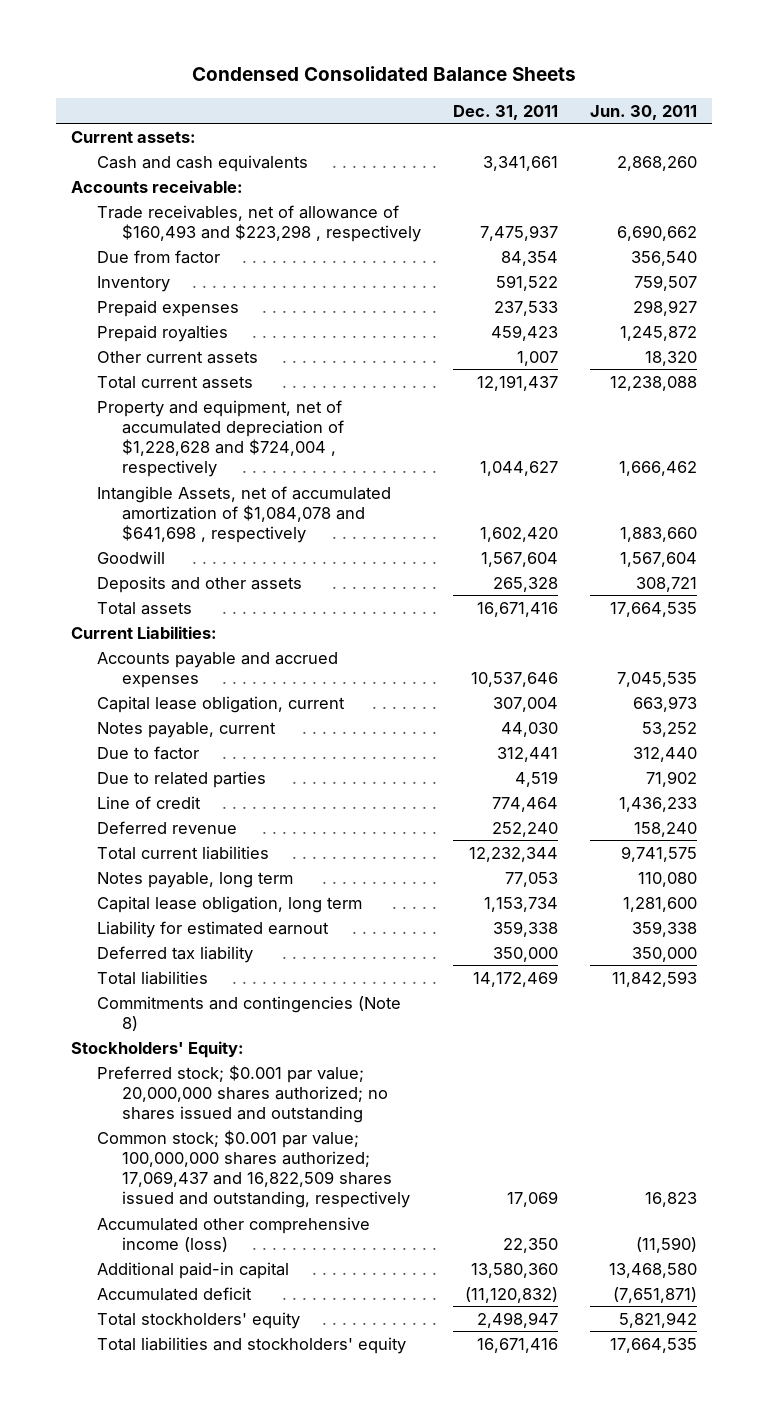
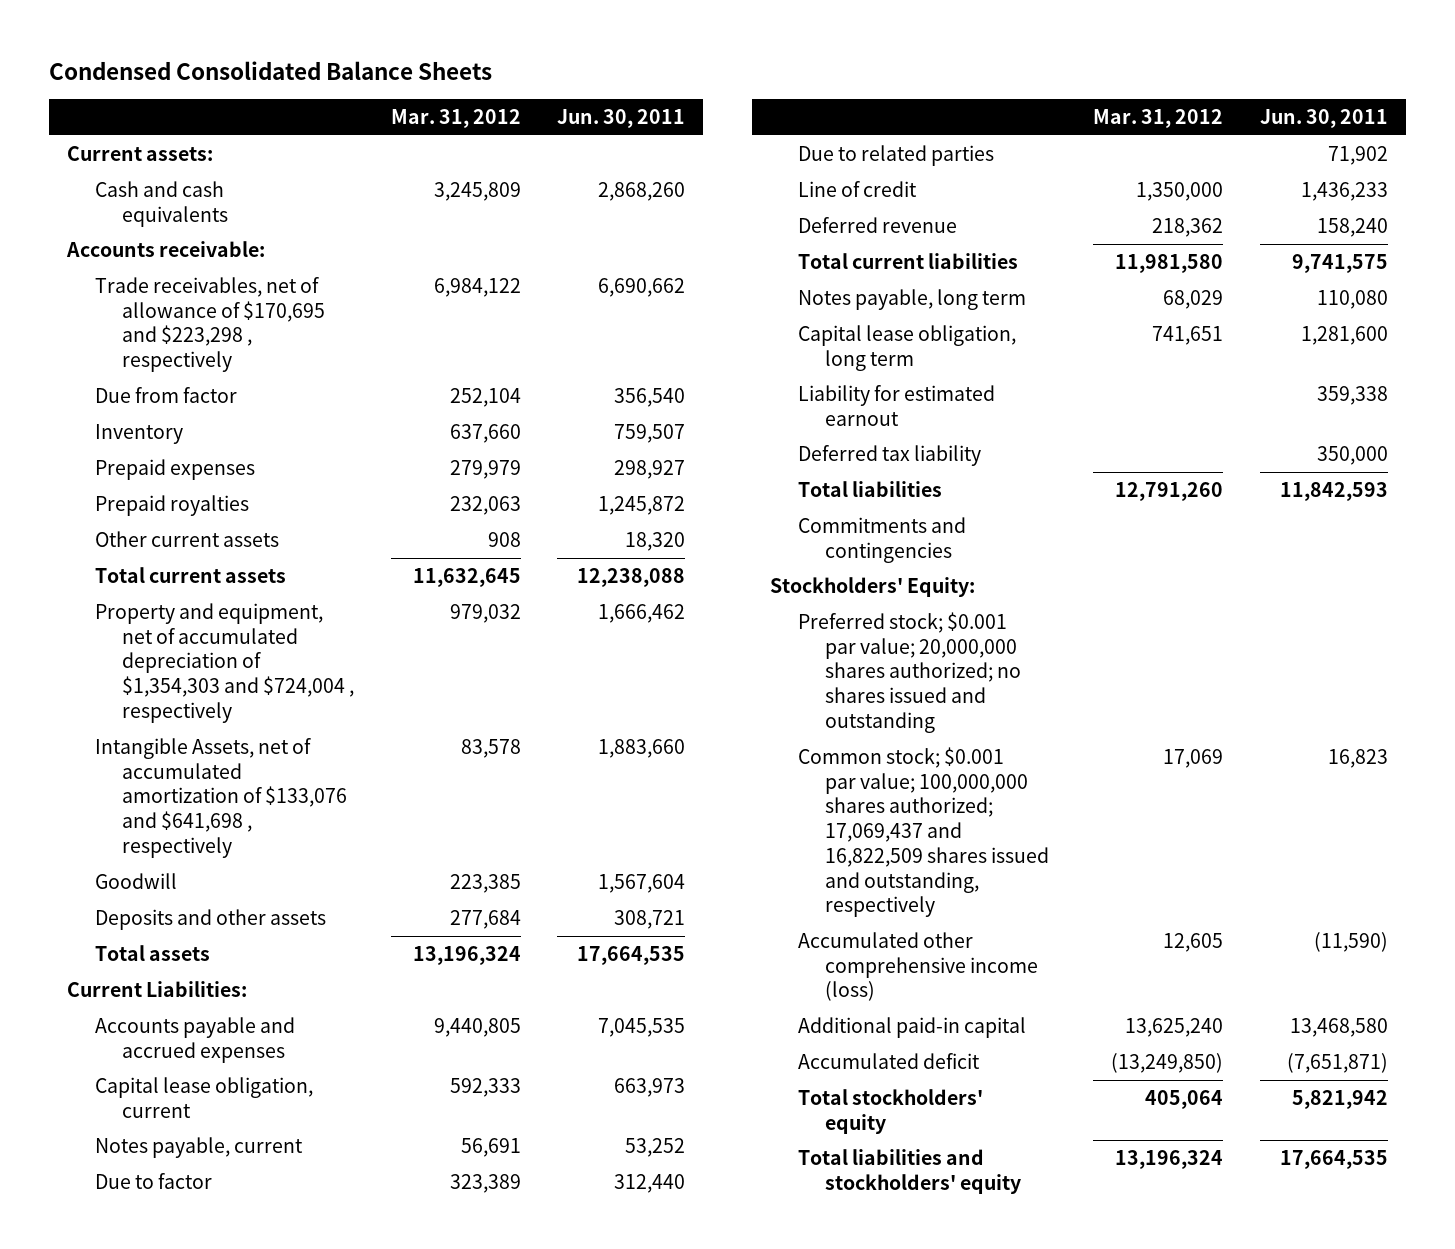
- | Dec. 31, 2011 | Jun. 30, 2011
+ | Mar. 31, 2012 | Jun. 30, 2011
- Trade receivables, net of allowance of $160,493 and $223,298 , respectively | 7,475,937 | 6,690,662
+ Trade receivables, net of allowance of $170,695 and $223,298 , respectively | 6,984,122 | 6,690,662
- Property and equipment, net of accumulated depreciation of $1,228,628 and $724,004 , respectively | 1,044,627 | 1,666,462
- Intangible Assets, net of accumulated amortization of $1,084,078 and $641,698 , respectively | 1,602,420 | 1,883,660
+ Property and equipment, net of accumulated depreciation of $1,354,303 and $724,004 , respectively | 979,032 | 1,666,462
+ Intangible Assets, net of accumulated amortization of $133,076 and $641,698 , respectively | 83,578 | 1,883,660
- Commitments and contingencies (Note 8)
+ Commitments and contingencies

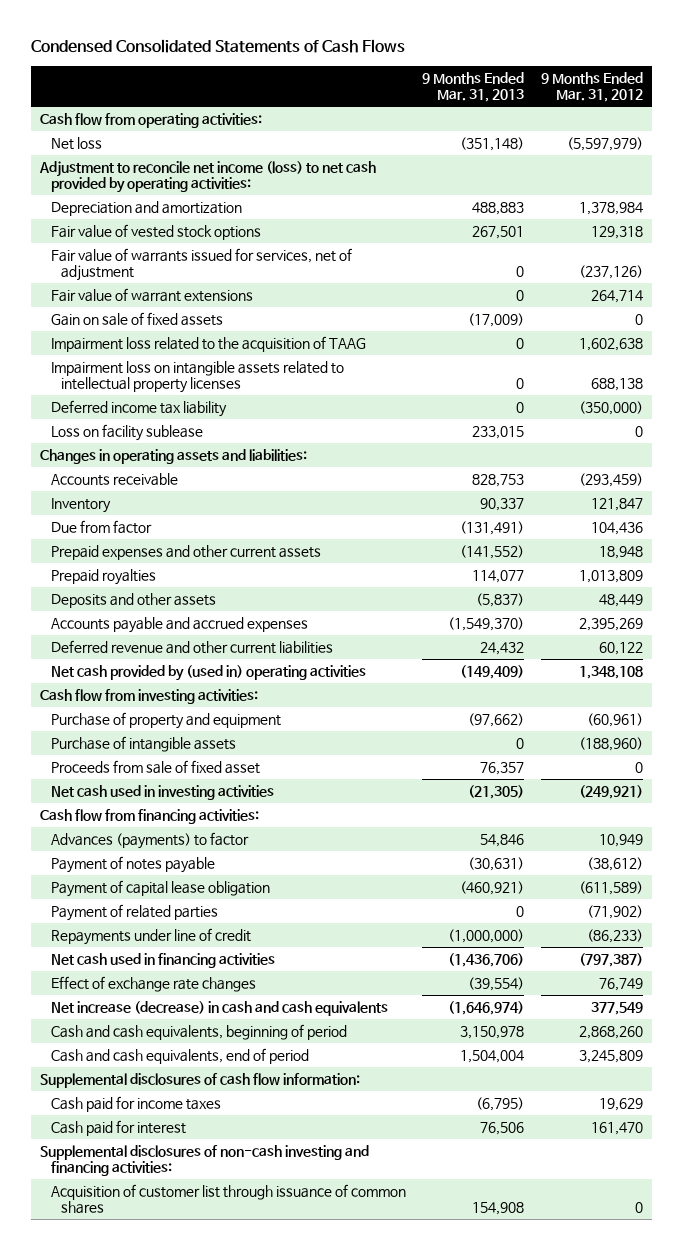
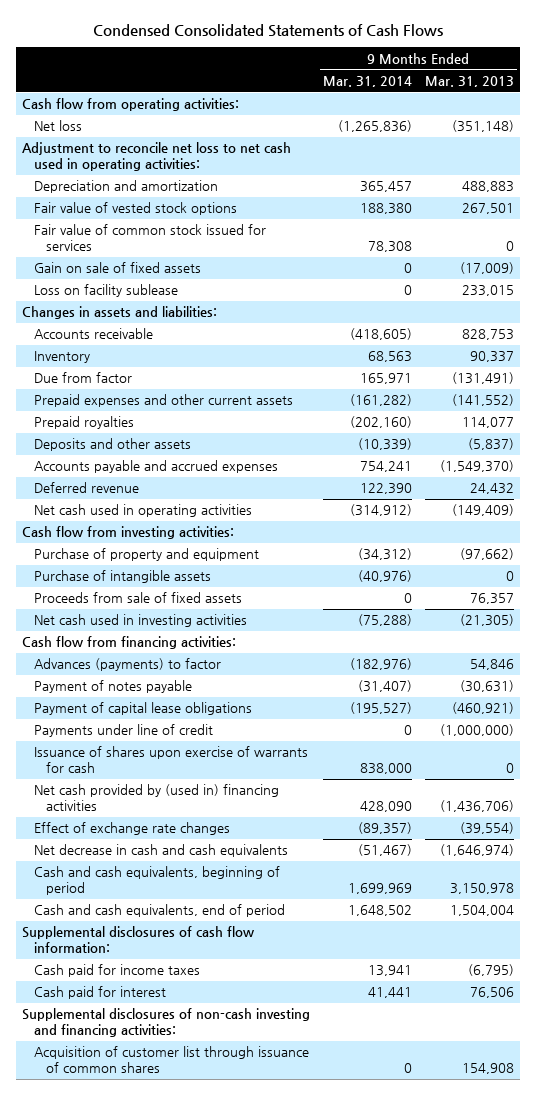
- | 9 Months Ended Mar. 31, 2013 | 9 Months Ended Mar. 31, 2012
+ | 9 Months Ended Mar. 31, 2014 | 9 Months Ended Mar. 31, 2013
- Adjustment to reconcile net income (loss) to net cash provided by operating activities:
+ Adjustment to reconcile net loss to net cash used in operating activities:
- Fair value of warrants issued for services, net of adjustment | 0 | (237,126)
- Fair value of warrant extensions | 0 | 264,714
+ Fair value of common stock issued for services | 78,308 | 0
- Impairment loss related to the acquisition of TAAG | 0 | 1,602,638
- Impairment loss on intangible assets related to intellectual property licenses | 0 | 688,138
- Deferred income tax liability | 0 | (350,000)
- Changes in operating assets and liabilities:
+ Changes in assets and liabilities:
- Deferred revenue and other current liabilities | 24,432 | 60,122
- Net cash provided by (used in) operating activities | (149,409) | 1,348,108
+ Deferred revenue | 122,390 | 24,432
+ Net cash used in operating activities | (314,912) | (149,409)
- Proceeds from sale of fixed asset | 76,357 | 0
+ Proceeds from sale of fixed assets | 0 | 76,357
- Payment of capital lease obligation | (460,921) | (611,589)
- Payment of related parties | 0 | (71,902)
- Repayments under line of credit | (1,000,000) | (86,233)
- Net cash used in financing activities | (1,436,706) | (797,387)
+ Payment of capital lease obligations | (195,527) | (460,921)
+ Payments under line of credit | 0 | (1,000,000)
+ Issuance of shares upon exercise of warrants for cash | 838,000 | 0
+ Net cash provided by (used in) financing activities | 428,090 | (1,436,706)
- Net increase (decrease) in cash and cash equivalents | (1,646,974) | 377,549
+ Net decrease in cash and cash equivalents | (51,467) | (1,646,974)

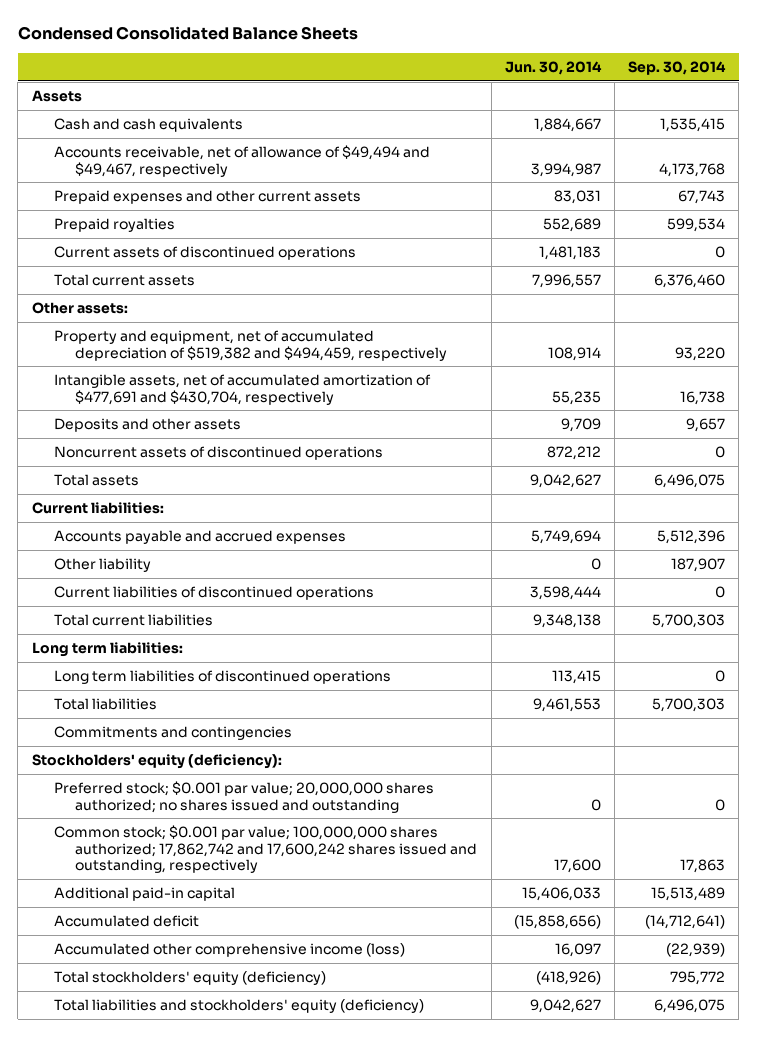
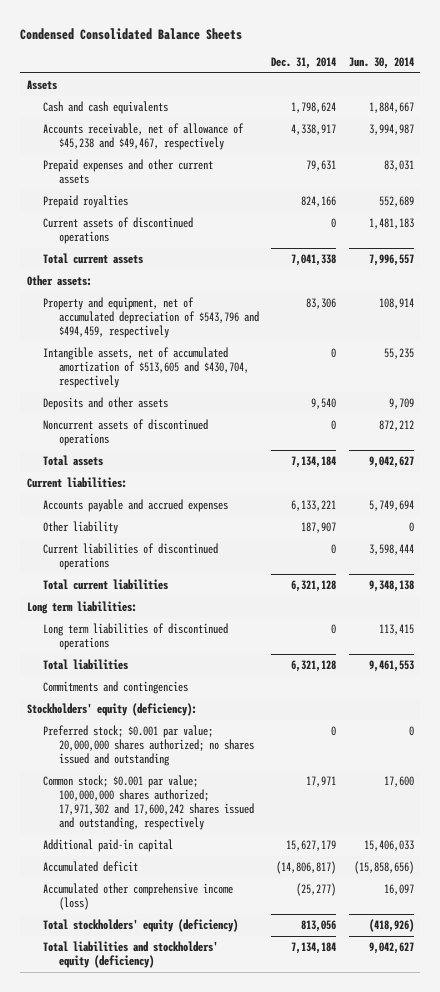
- | Jun. 30, 2014 | Sep. 30, 2014
+ | Dec. 31, 2014 | Jun. 30, 2014
- Accounts receivable, net of allowance of $49,494 and $49,467, respectively | 3,994,987 | 4,173,768
+ Accounts receivable, net of allowance of $45,238 and $49,467, respectively | 4,338,917 | 3,994,987
- Property and equipment, net of accumulated depreciation of $519,382 and $494,459, respectively | 108,914 | 93,220
- Intangible assets, net of accumulated amortization of $477,691 and $430,704, respectively | 55,235 | 16,738
+ Property and equipment, net of accumulated depreciation of $543,796 and $494,459, respectively | 83,306 | 108,914
+ Intangible assets, net of accumulated amortization of $513,605 and $430,704, respectively | 0 | 55,235
- Common stock; $0.001 par value; 100,000,000 shares authorized; 17,862,742 and 17,600,242 shares issued and outstanding, respectively | 17,600 | 17,863
+ Common stock; $0.001 par value; 100,000,000 shares authorized; 17,971,302 and 17,600,242 shares issued and outstanding, respectively | 17,971 | 17,600

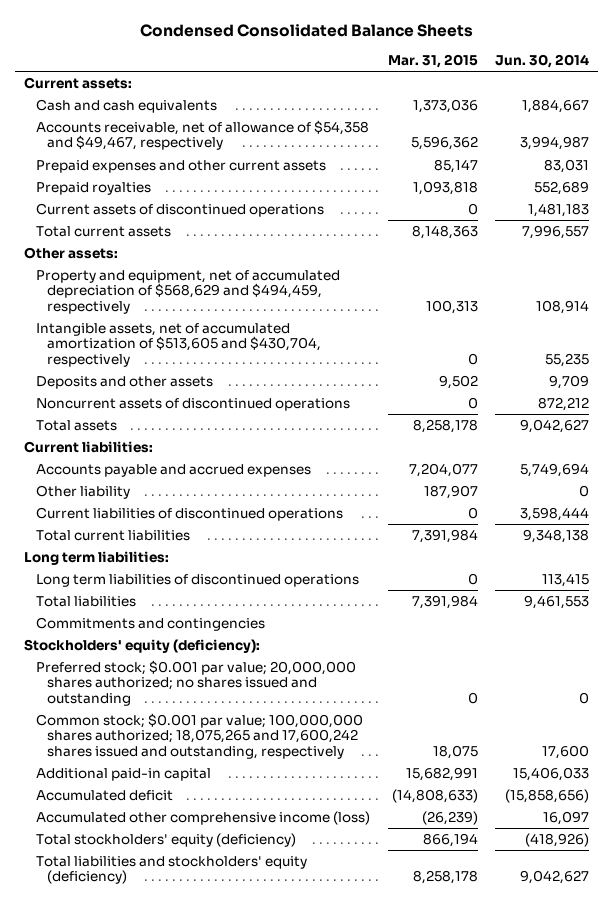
- | Dec. 31, 2014 | Jun. 30, 2014
+ | Mar. 31, 2015 | Jun. 30, 2014
- Assets
+ Current assets:
- Accounts receivable, net of allowance of $45,238 and $49,467, respectively | 4,338,917 | 3,994,987
+ Accounts receivable, net of allowance of $54,358 and $49,467, respectively | 5,596,362 | 3,994,987
- Property and equipment, net of accumulated depreciation of $543,796 and $494,459, respectively | 83,306 | 108,914
+ Property and equipment, net of accumulated depreciation of $568,629 and $494,459, respectively | 100,313 | 108,914
- Common stock; $0.001 par value; 100,000,000 shares authorized; 17,971,302 and 17,600,242 shares issued and outstanding, respectively | 17,971 | 17,600
+ Common stock; $0.001 par value; 100,000,000 shares authorized; 18,075,265 and 17,600,242 shares issued and outstanding, respectively | 18,075 | 17,600

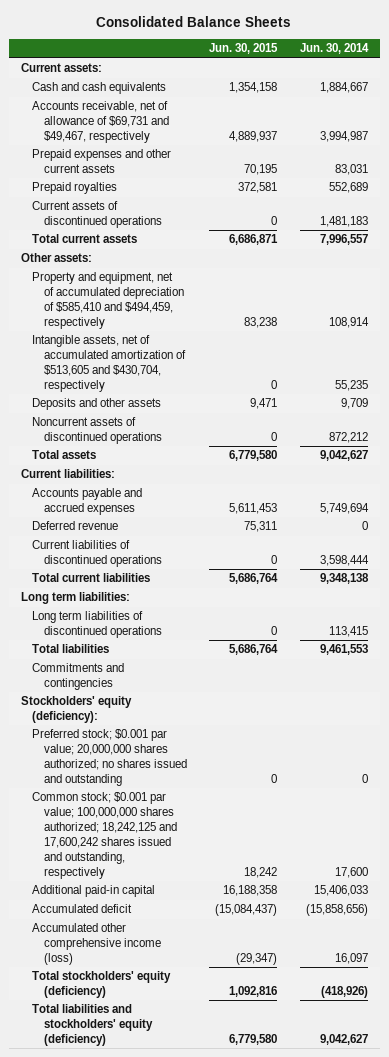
- Condensed Consolidated Balance Sheets
+ Consolidated Balance Sheets
- | Mar. 31, 2015 | Jun. 30, 2014
+ | Jun. 30, 2015 | Jun. 30, 2014
- Accounts receivable, net of allowance of $54,358 and $49,467, respectively | 5,596,362 | 3,994,987
+ Accounts receivable, net of allowance of $69,731 and $49,467, respectively | 4,889,937 | 3,994,987
- Property and equipment, net of accumulated depreciation of $568,629 and $494,459, respectively | 100,313 | 108,914
+ Property and equipment, net of accumulated depreciation of $585,410 and $494,459, respectively | 83,238 | 108,914
- Other liability | 187,907 | 0
+ Deferred revenue | 75,311 | 0
- Common stock; $0.001 par value; 100,000,000 shares authorized; 18,075,265 and 17,600,242 shares issued and outstanding, respectively | 18,075 | 17,600
+ Common stock; $0.001 par value; 100,000,000 shares authorized; 18,242,125 and 17,600,242 shares issued and outstanding, respectively | 18,242 | 17,600

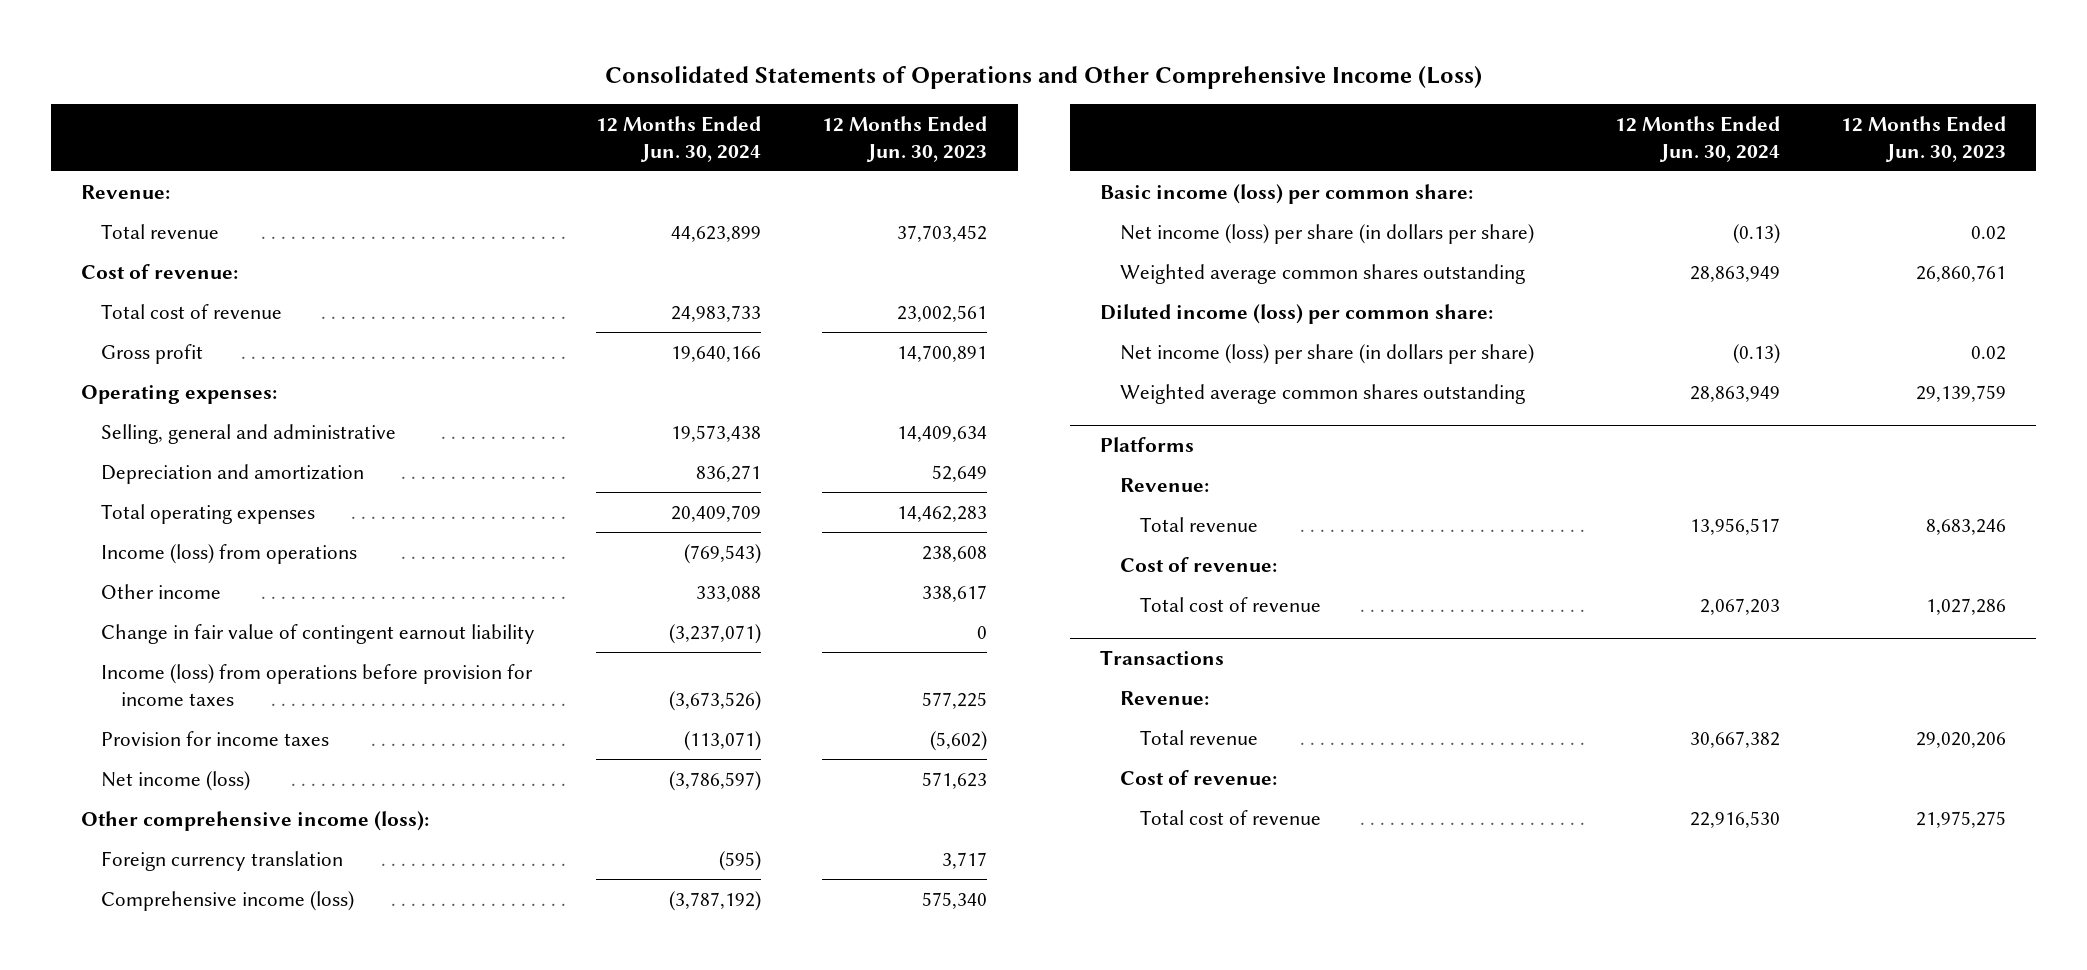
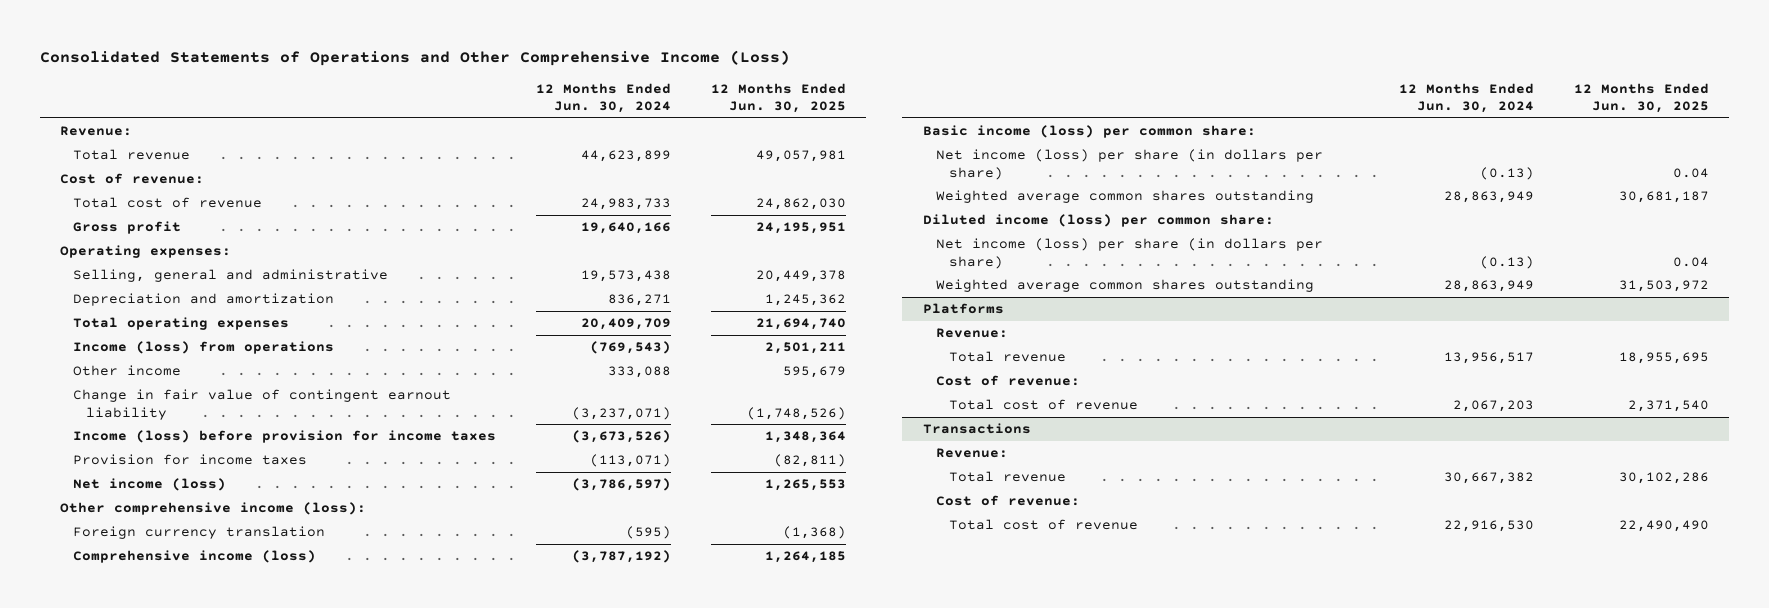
- | 12 Months Ended Jun. 30, 2024 | 12 Months Ended Jun. 30, 2023
+ | 12 Months Ended Jun. 30, 2024 | 12 Months Ended Jun. 30, 2025
- Income (loss) from operations before provision for income taxes | (3,673,526) | 577,225
+ Income (loss) before provision for income taxes | (3,673,526) | 1,348,364

